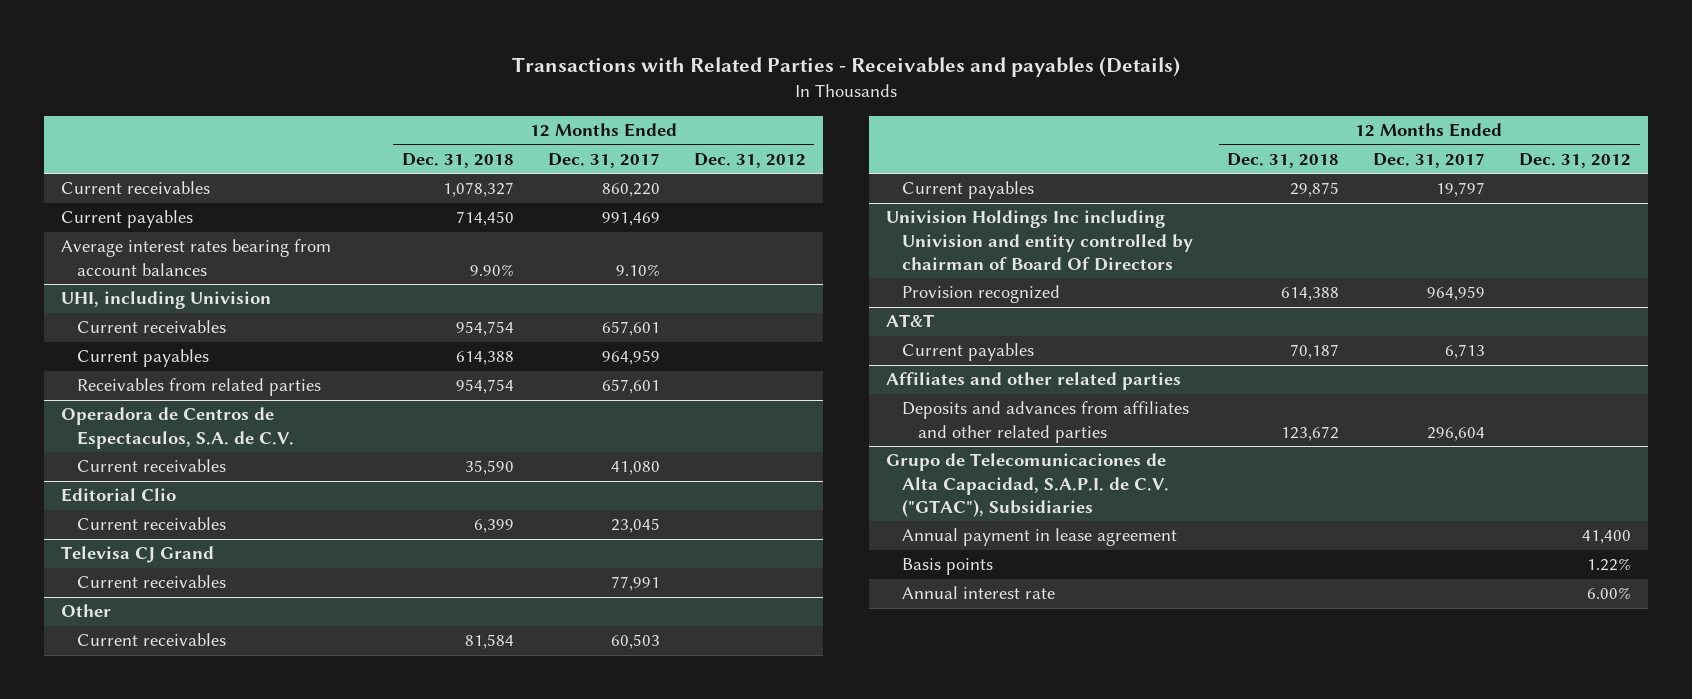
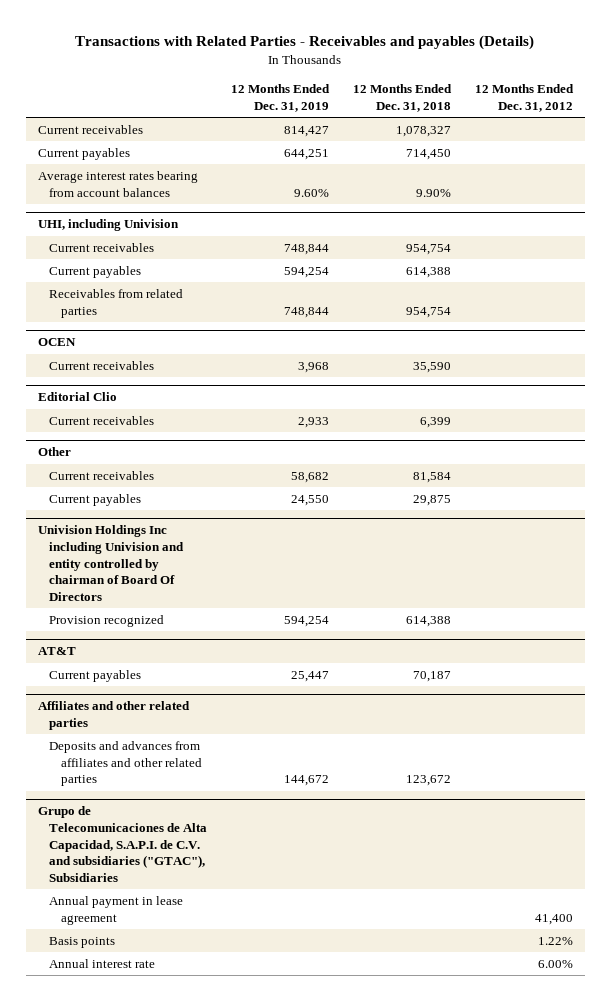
- | 12 Months Ended Dec. 31, 2018 | 12 Months Ended Dec. 31, 2017 | 12 Months Ended Dec. 31, 2012
+ | 12 Months Ended Dec. 31, 2019 | 12 Months Ended Dec. 31, 2018 | 12 Months Ended Dec. 31, 2012
- Operadora de Centros de Espectaculos, S.A. de C.V.
+ OCEN
- Televisa CJ Grand
- Current receivables | | 77,991 |
- Grupo de Telecomunicaciones de Alta Capacidad, S.A.P.I. de C.V. ("GTAC"), Subsidiaries
+ Grupo de Telecomunicaciones de Alta Capacidad, S.A.P.I. de C.V. and subsidiaries ("GTAC"), Subsidiaries

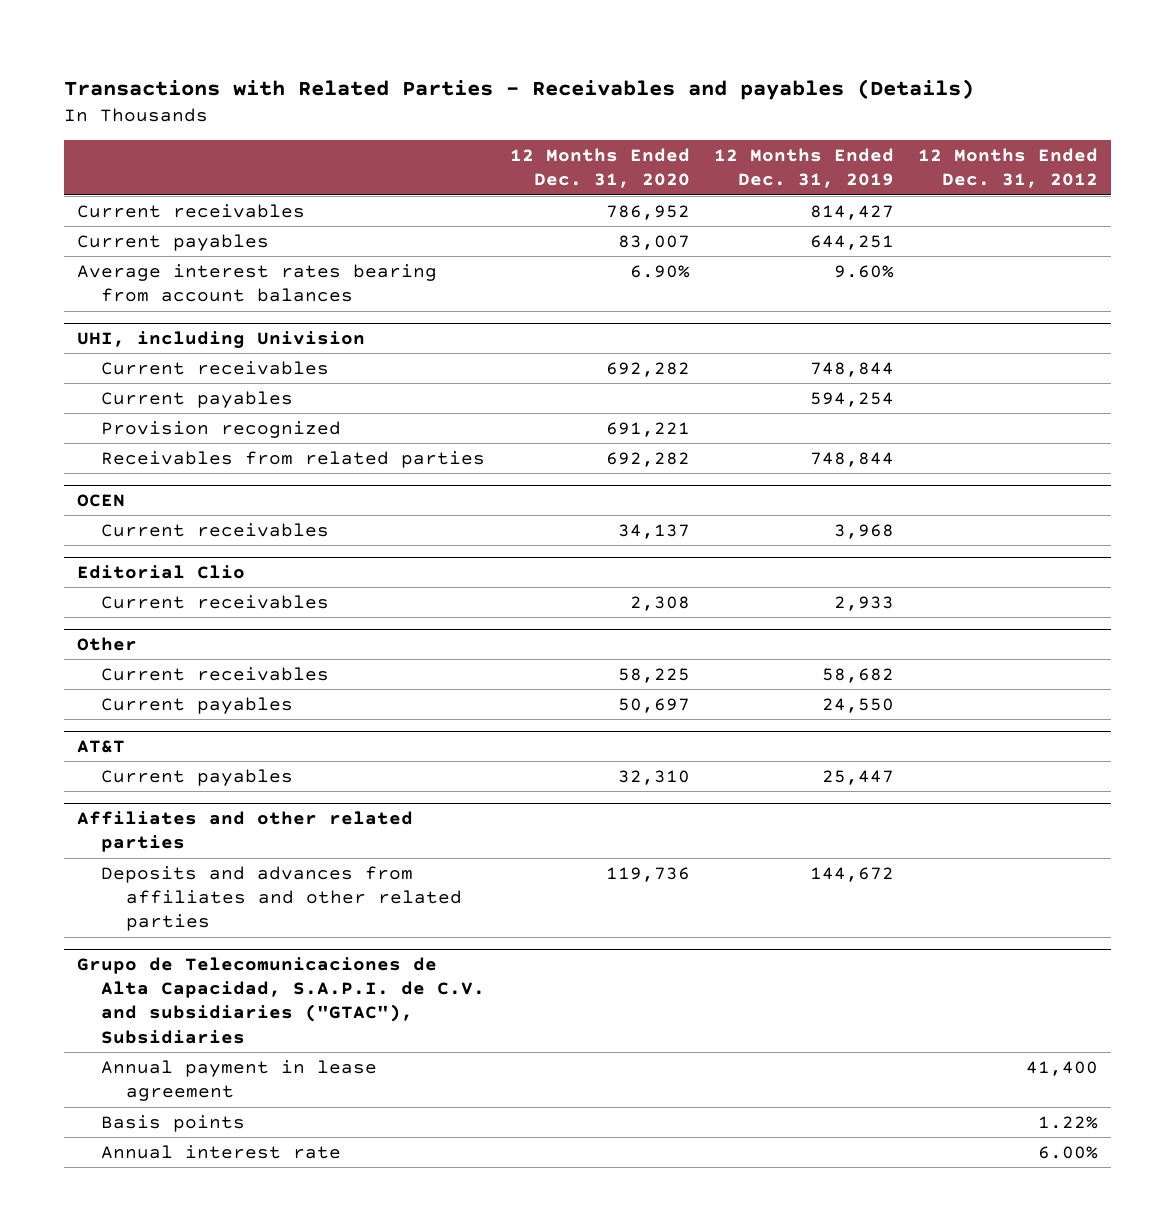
- | 12 Months Ended Dec. 31, 2019 | 12 Months Ended Dec. 31, 2018 | 12 Months Ended Dec. 31, 2012
+ | 12 Months Ended Dec. 31, 2020 | 12 Months Ended Dec. 31, 2019 | 12 Months Ended Dec. 31, 2012
@ UHI, including Univision
+ Provision recognized | 691,221 | |
- Univision Holdings Inc including Univision and entity controlled by chairman of Board Of Directors
- Provision recognized | 594,254 | 614,388 |

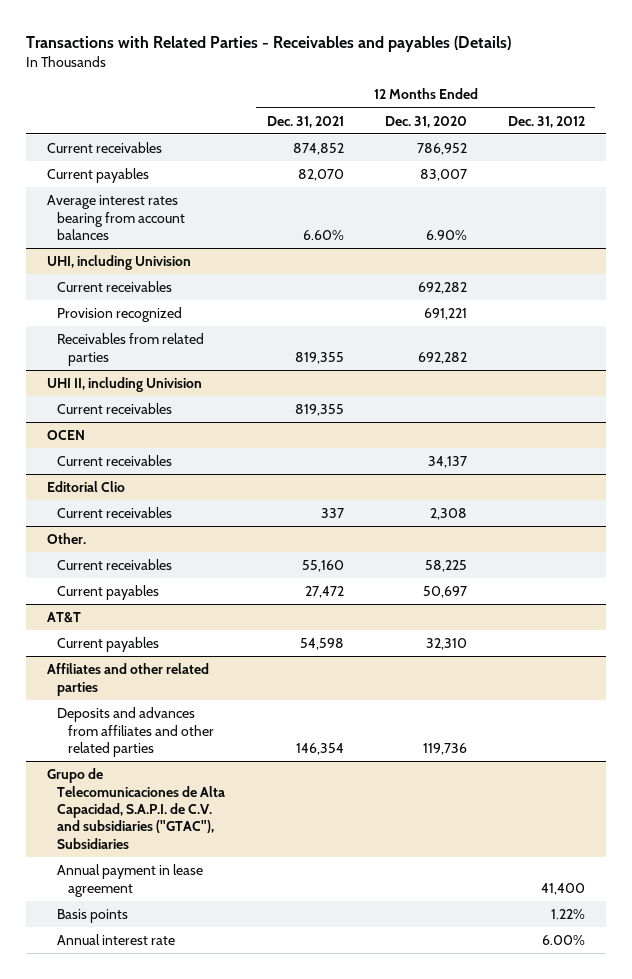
- | 12 Months Ended Dec. 31, 2020 | 12 Months Ended Dec. 31, 2019 | 12 Months Ended Dec. 31, 2012
+ | 12 Months Ended Dec. 31, 2021 | 12 Months Ended Dec. 31, 2020 | 12 Months Ended Dec. 31, 2012
@ UHI, including Univision
- Current payables | | 594,254 |
+ UHI II, including Univision
+ Current receivables | 819,355 | |
- Other
+ Other.

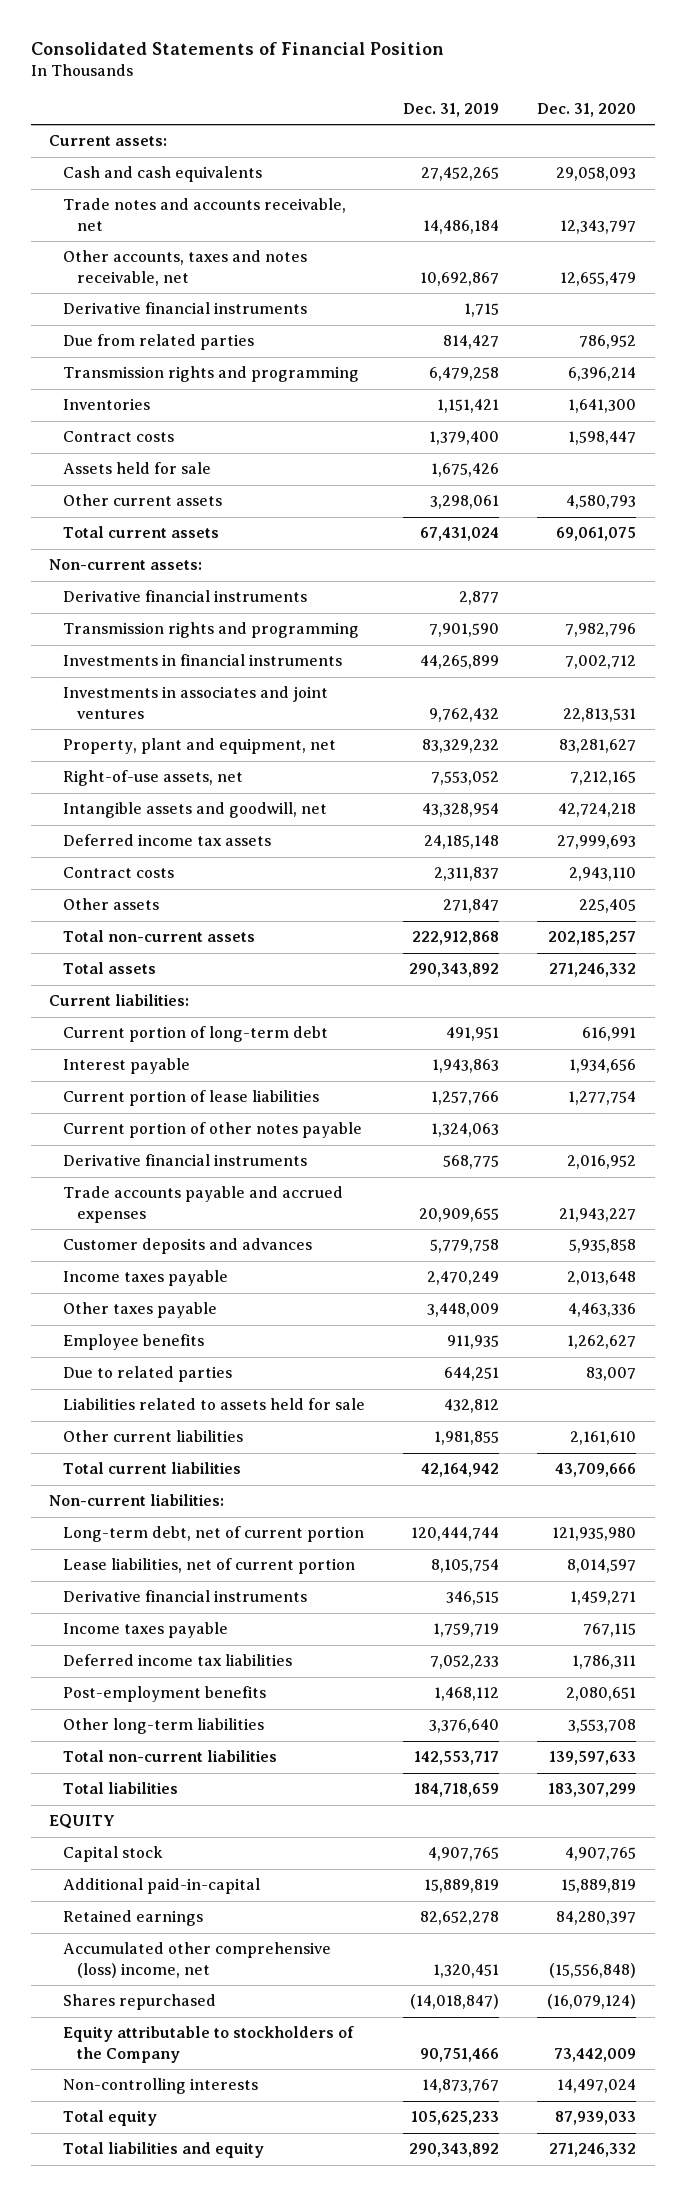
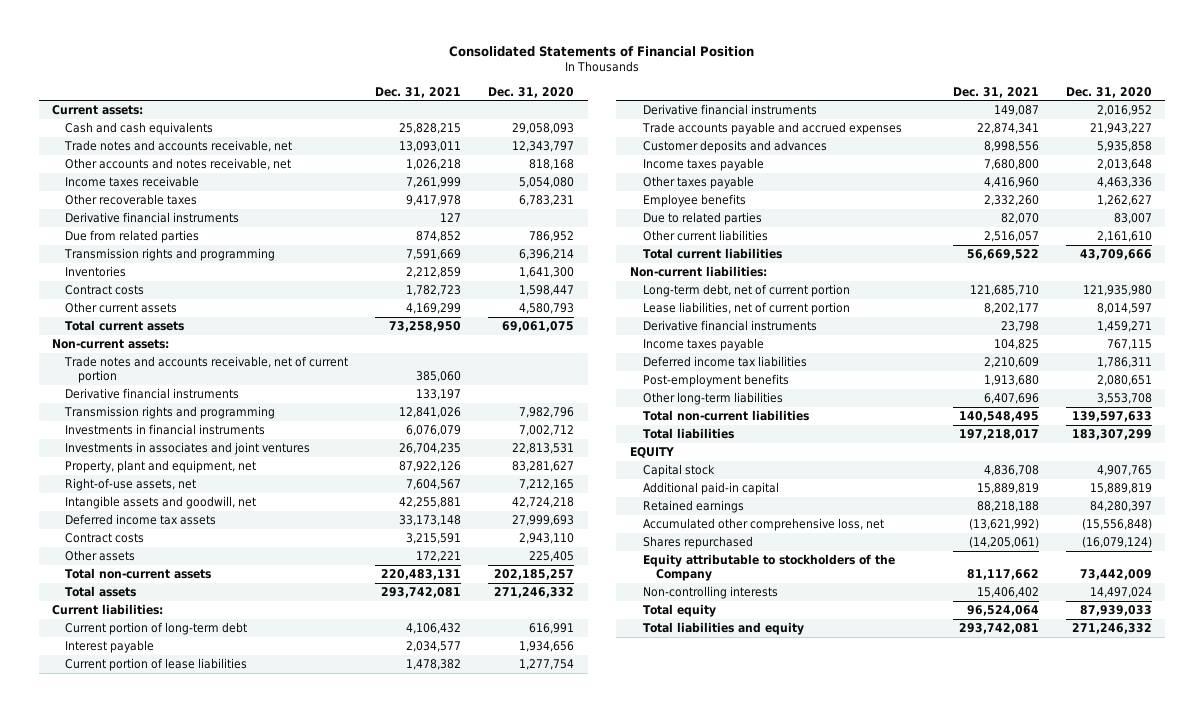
- | Dec. 31, 2019 | Dec. 31, 2020
+ | Dec. 31, 2021 | Dec. 31, 2020
- Other accounts, taxes and notes receivable, net | 10,692,867 | 12,655,479
+ Other accounts and notes receivable, net | 1,026,218 | 818,168
+ Income taxes receivable | 7,261,999 | 5,054,080
+ Other recoverable taxes | 9,417,978 | 6,783,231
- Assets held for sale | 1,675,426 |
+ Trade notes and accounts receivable, net of current portion | 385,060 |
- Current portion of other notes payable | 1,324,063 |
- Liabilities related to assets held for sale | 432,812 |
- Additional paid-in-capital | 15,889,819 | 15,889,819
+ Additional paid-in capital | 15,889,819 | 15,889,819
- Accumulated other comprehensive (loss) income, net | 1,320,451 | (15,556,848)
+ Accumulated other comprehensive loss, net | (13,621,992) | (15,556,848)

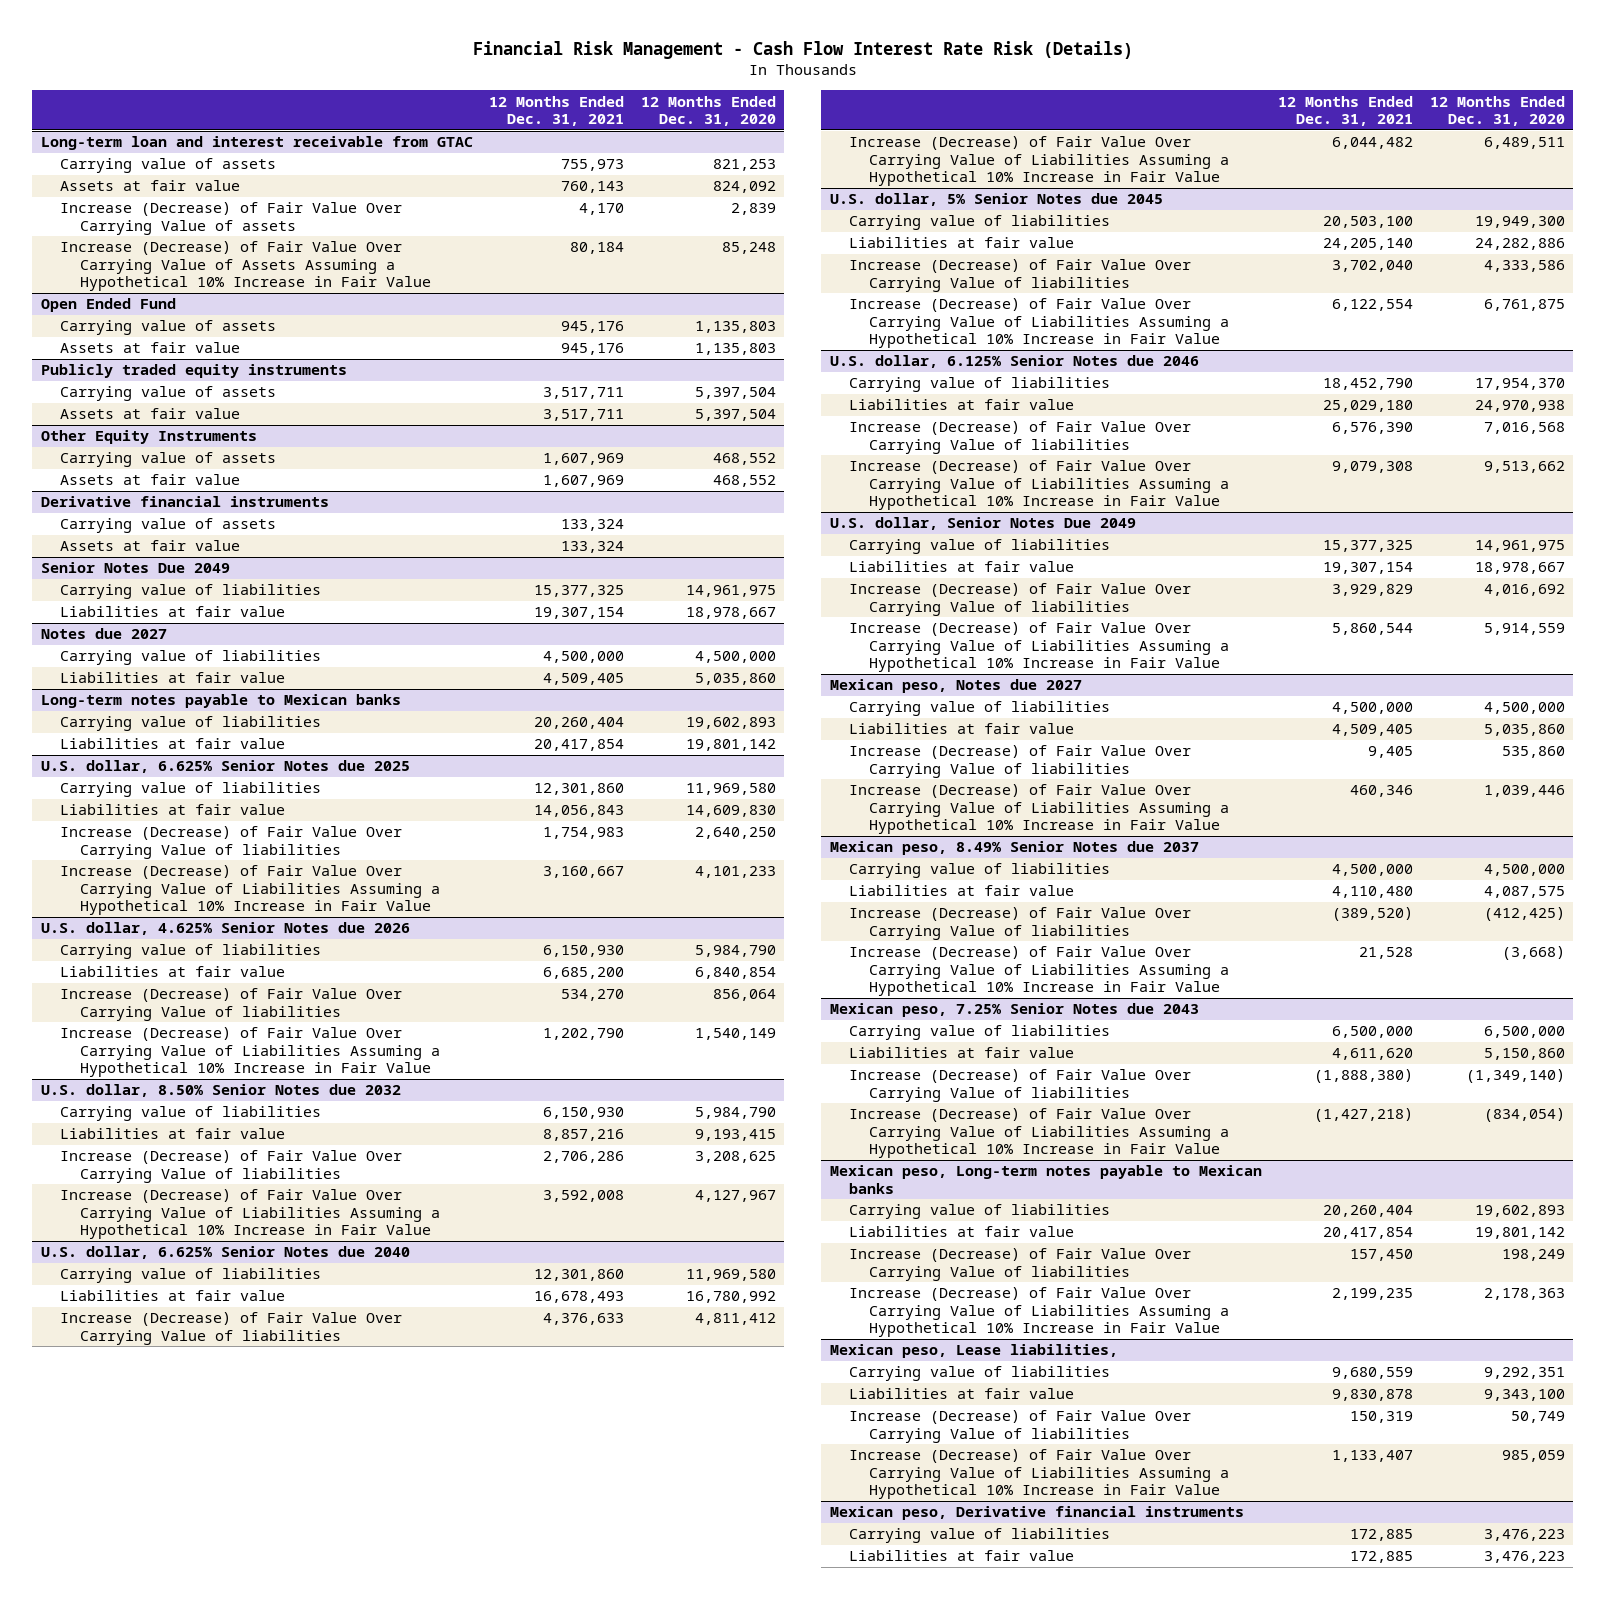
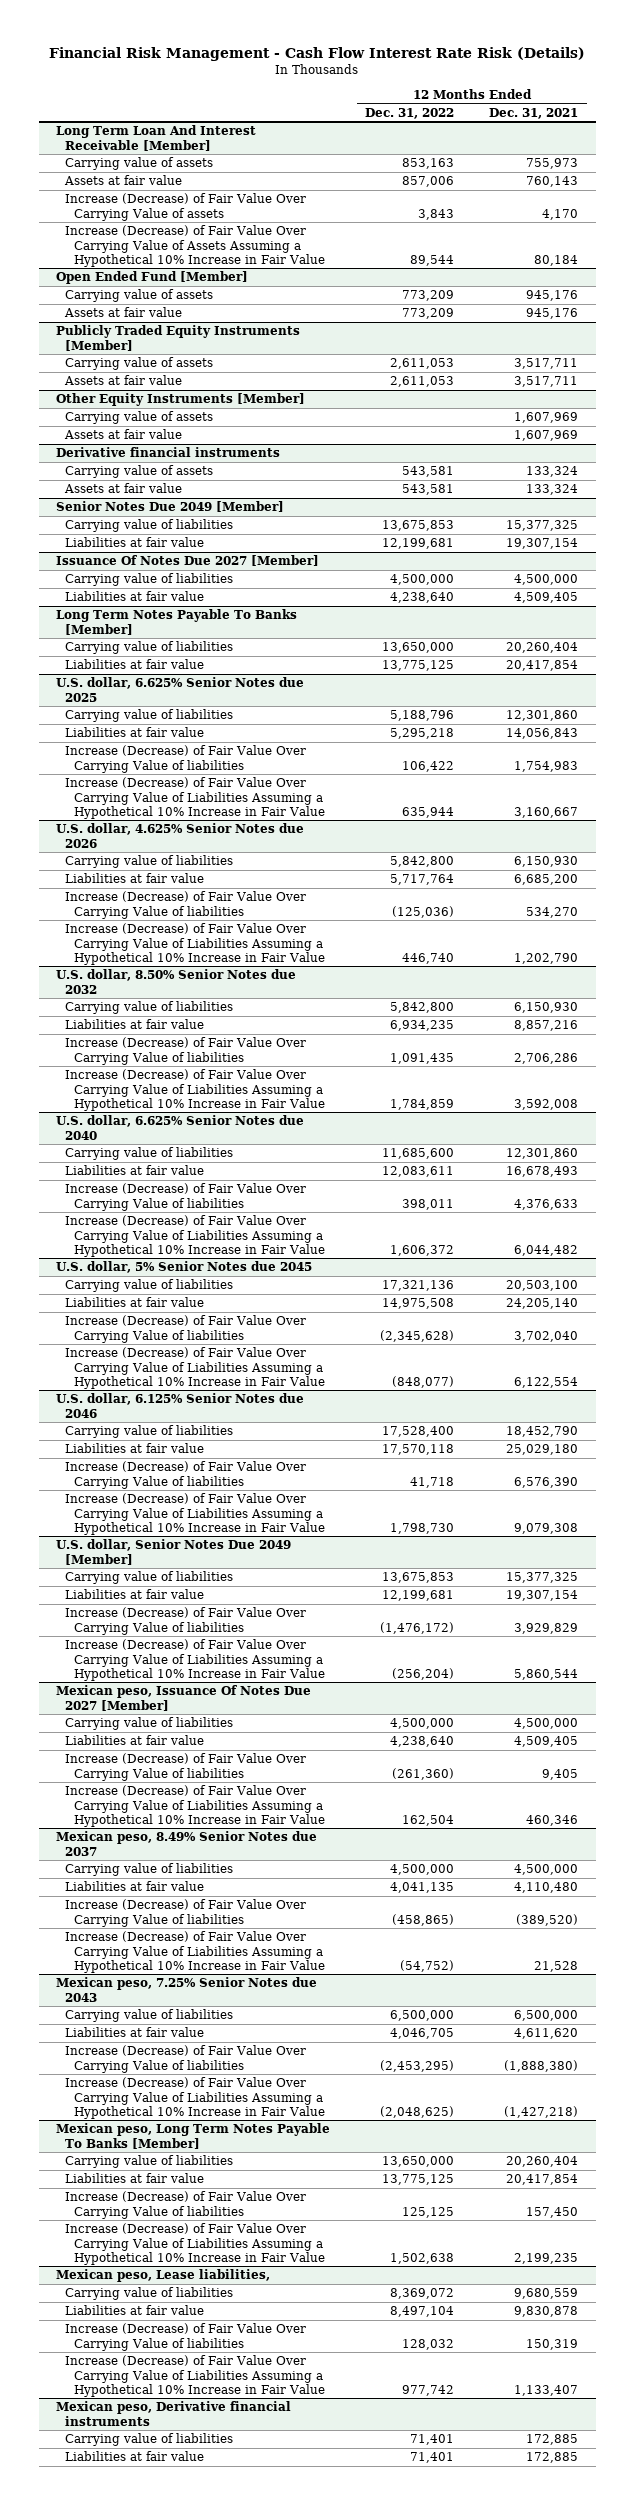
- | 12 Months Ended Dec. 31, 2021 | 12 Months Ended Dec. 31, 2020
+ | 12 Months Ended Dec. 31, 2022 | 12 Months Ended Dec. 31, 2021
- Long-term loan and interest receivable from GTAC
+ Long Term Loan And Interest Receivable [Member]
- Open Ended Fund
+ Open Ended Fund [Member]
- Publicly traded equity instruments
+ Publicly Traded Equity Instruments [Member]
- Other Equity Instruments
+ Other Equity Instruments [Member]
- Senior Notes Due 2049
+ Senior Notes Due 2049 [Member]
- Notes due 2027
+ Issuance Of Notes Due 2027 [Member]
- Long-term notes payable to Mexican banks
+ Long Term Notes Payable To Banks [Member]
- U.S. dollar, Senior Notes Due 2049
+ U.S. dollar, Senior Notes Due 2049 [Member]
- Mexican peso, Notes due 2027
+ Mexican peso, Issuance Of Notes Due 2027 [Member]
- Mexican peso, Long-term notes payable to Mexican banks
+ Mexican peso, Long Term Notes Payable To Banks [Member]

